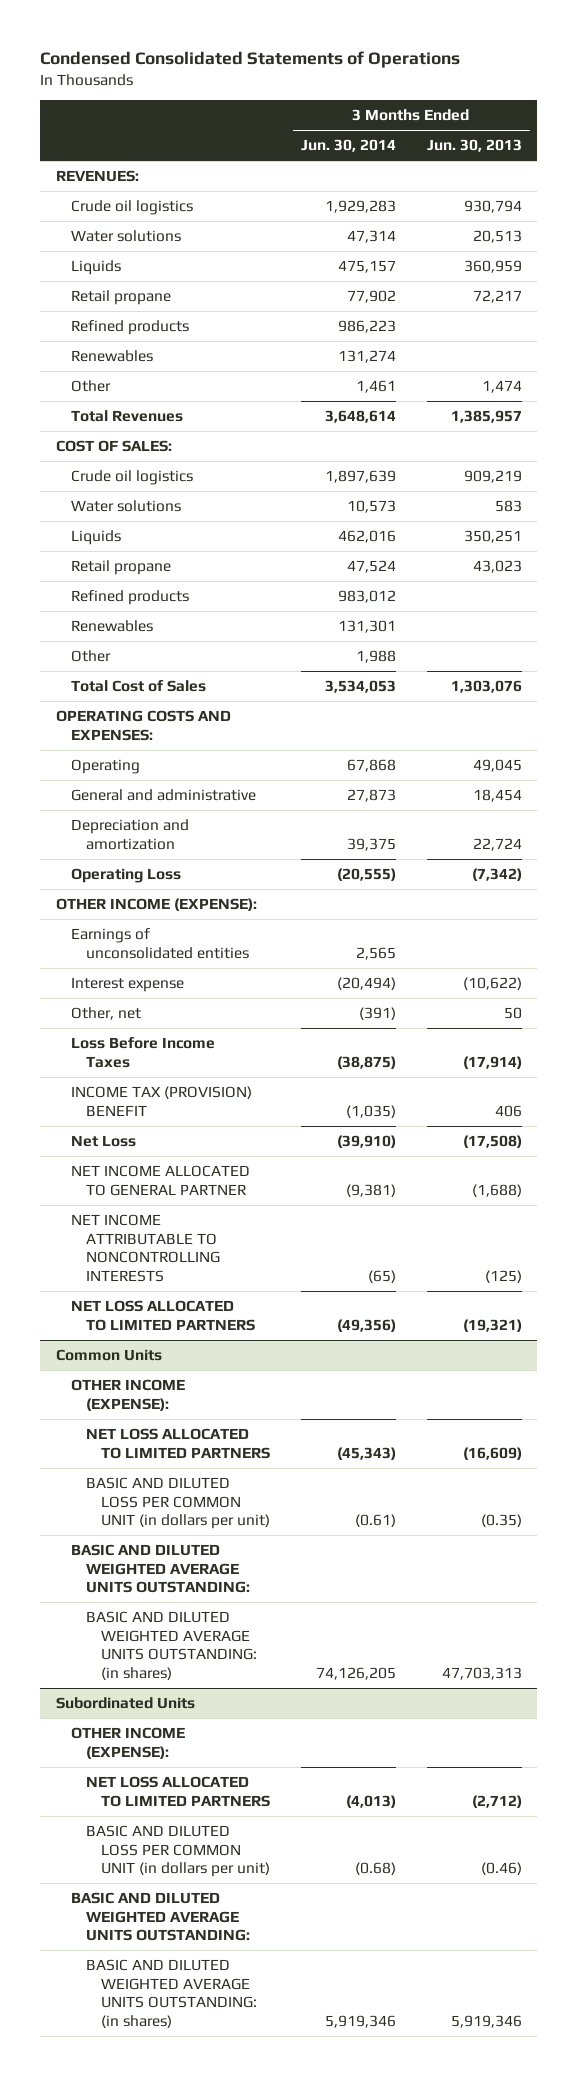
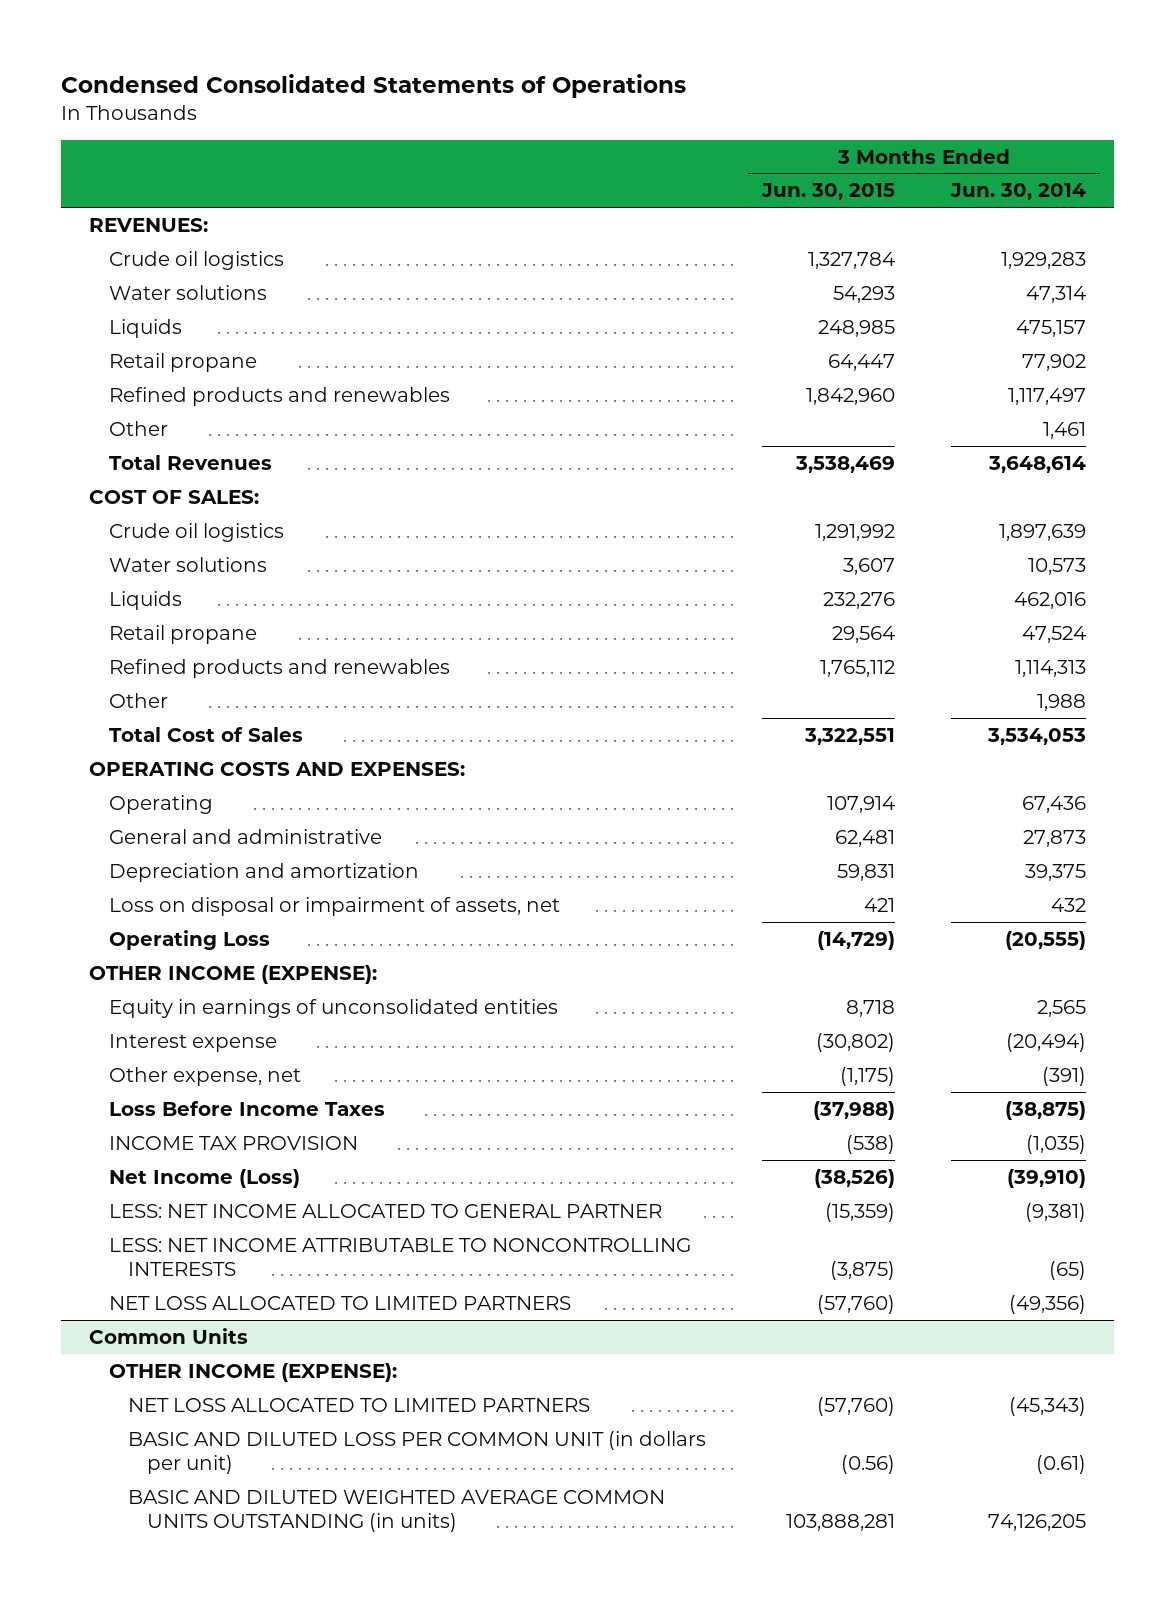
- | 3 Months Ended Jun. 30, 2014 | 3 Months Ended Jun. 30, 2013
+ | 3 Months Ended Jun. 30, 2015 | 3 Months Ended Jun. 30, 2014
- Refined products | 986,223 |
- Renewables | 131,274 |
+ Refined products and renewables | 1,842,960 | 1,117,497
- Refined products | 983,012 |
- Renewables | 131,301 |
+ Refined products and renewables | 1,765,112 | 1,114,313
- Operating | 67,868 | 49,045
+ Operating | 107,914 | 67,436
+ Loss on disposal or impairment of assets, net | 421 | 432
- Earnings of unconsolidated entities | 2,565 |
+ Equity in earnings of unconsolidated entities | 8,718 | 2,565
- Other, net | (391) | 50
+ Other expense, net | (1,175) | (391)
- INCOME TAX (PROVISION) BENEFIT | (1,035) | 406
- Net Loss | (39,910) | (17,508)
- NET INCOME ALLOCATED TO GENERAL PARTNER | (9,381) | (1,688)
- NET INCOME ATTRIBUTABLE TO NONCONTROLLING INTERESTS | (65) | (125)
+ INCOME TAX PROVISION | (538) | (1,035)
+ Net Income (Loss) | (38,526) | (39,910)
+ LESS: NET INCOME ALLOCATED TO GENERAL PARTNER | (15,359) | (9,381)
+ LESS: NET INCOME ATTRIBUTABLE TO NONCONTROLLING INTERESTS | (3,875) | (65)
@ Common Units
- BASIC AND DILUTED WEIGHTED AVERAGE UNITS OUTSTANDING:
- BASIC AND DILUTED WEIGHTED AVERAGE UNITS OUTSTANDING: (in shares) | 74,126,205 | 47,703,313
- Subordinated Units
- OTHER INCOME (EXPENSE):
- NET LOSS ALLOCATED TO LIMITED PARTNERS | (4,013) | (2,712)
- BASIC AND DILUTED LOSS PER COMMON UNIT (in dollars per unit) | (0.68) | (0.46)
- BASIC AND DILUTED WEIGHTED AVERAGE UNITS OUTSTANDING:
- BASIC AND DILUTED WEIGHTED AVERAGE UNITS OUTSTANDING: (in shares) | 5,919,346 | 5,919,346
@ Common Units
+ BASIC AND DILUTED WEIGHTED AVERAGE COMMON UNITS OUTSTANDING (in units) | 103,888,281 | 74,126,205

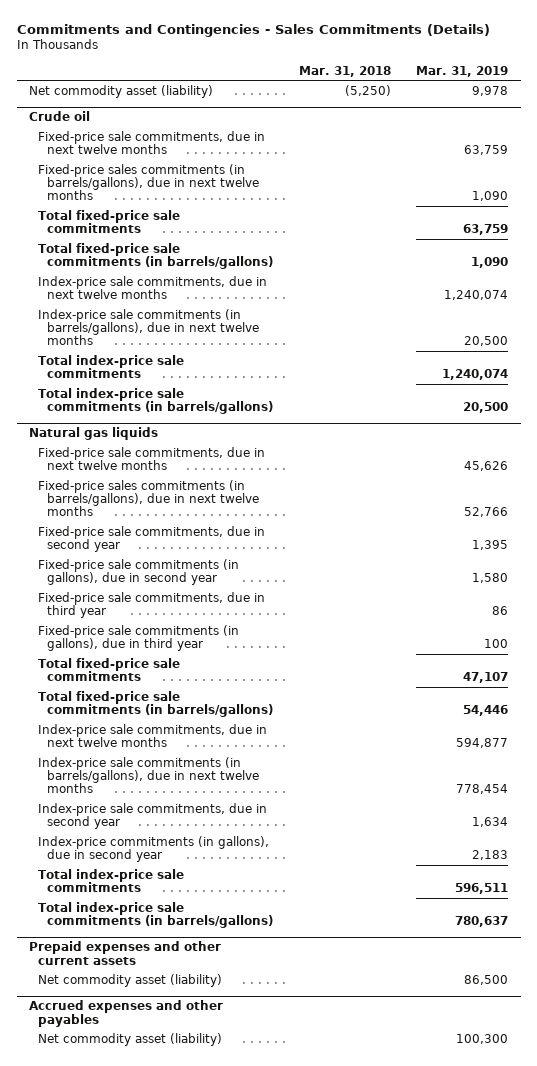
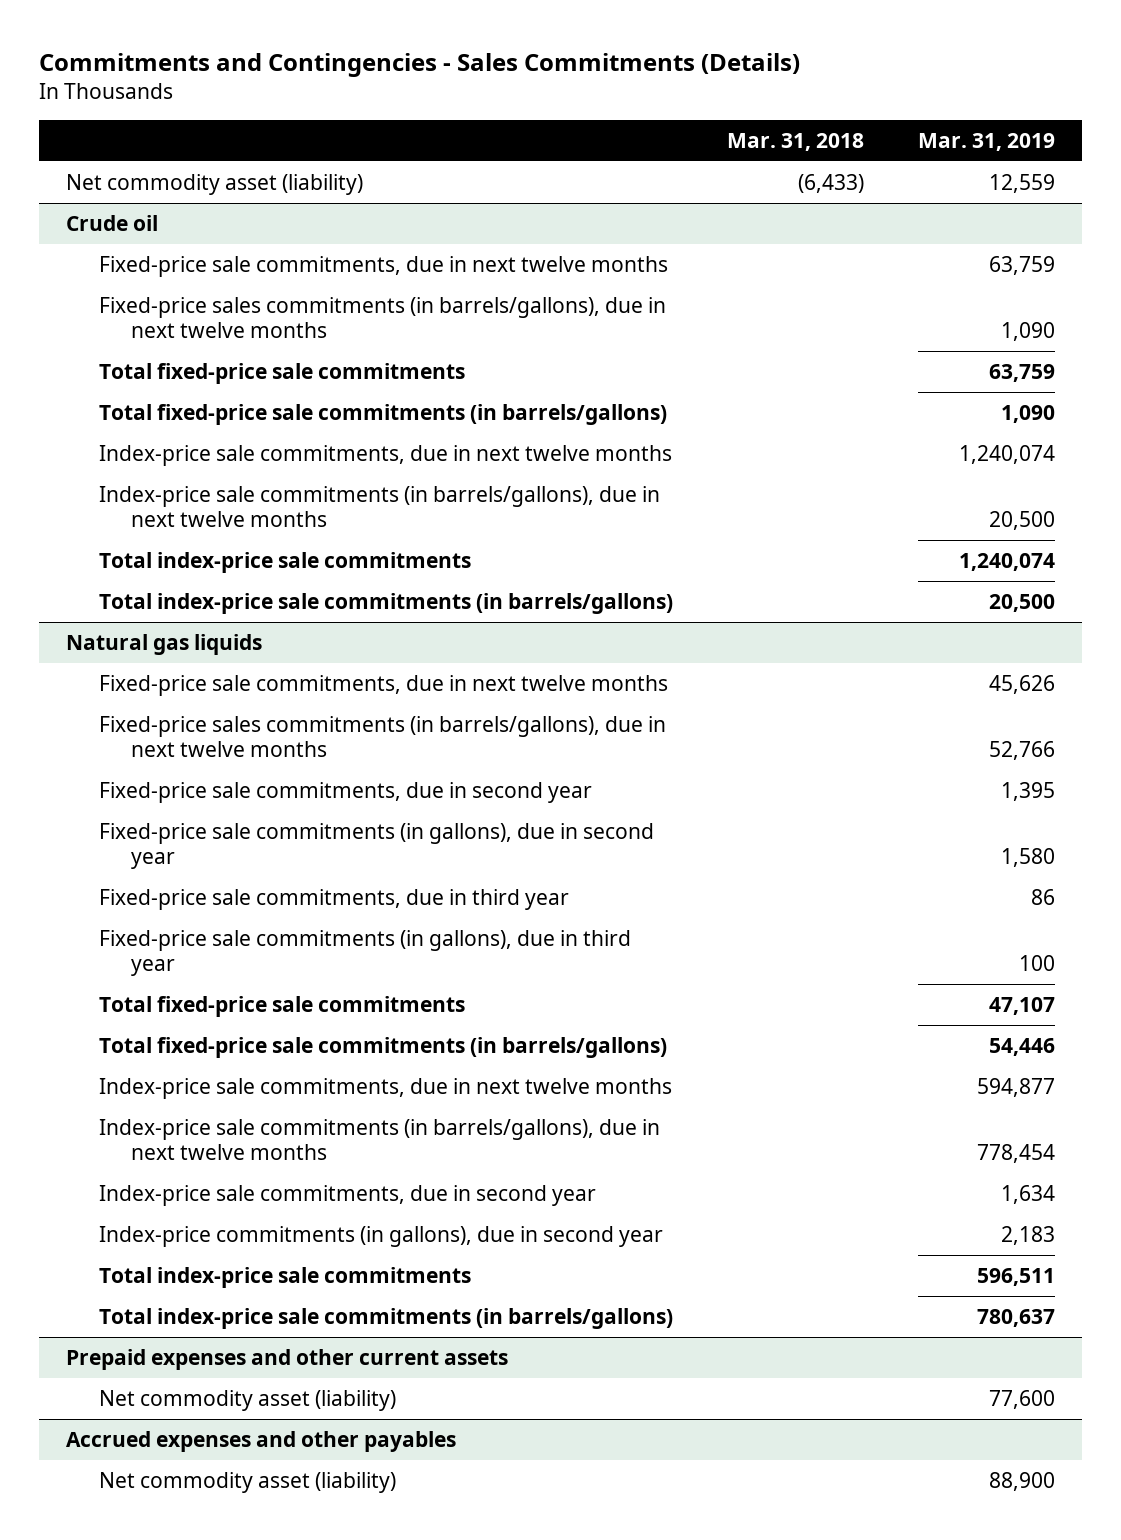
- Net commodity asset (liability) | (5,250) | 9,978
+ Net commodity asset (liability) | (6,433) | 12,559
@ Prepaid expenses and other current assets
- Net commodity asset (liability) | | 86,500
+ Net commodity asset (liability) | | 77,600
@ Accrued expenses and other payables
- Net commodity asset (liability) | | 100,300
+ Net commodity asset (liability) | | 88,900

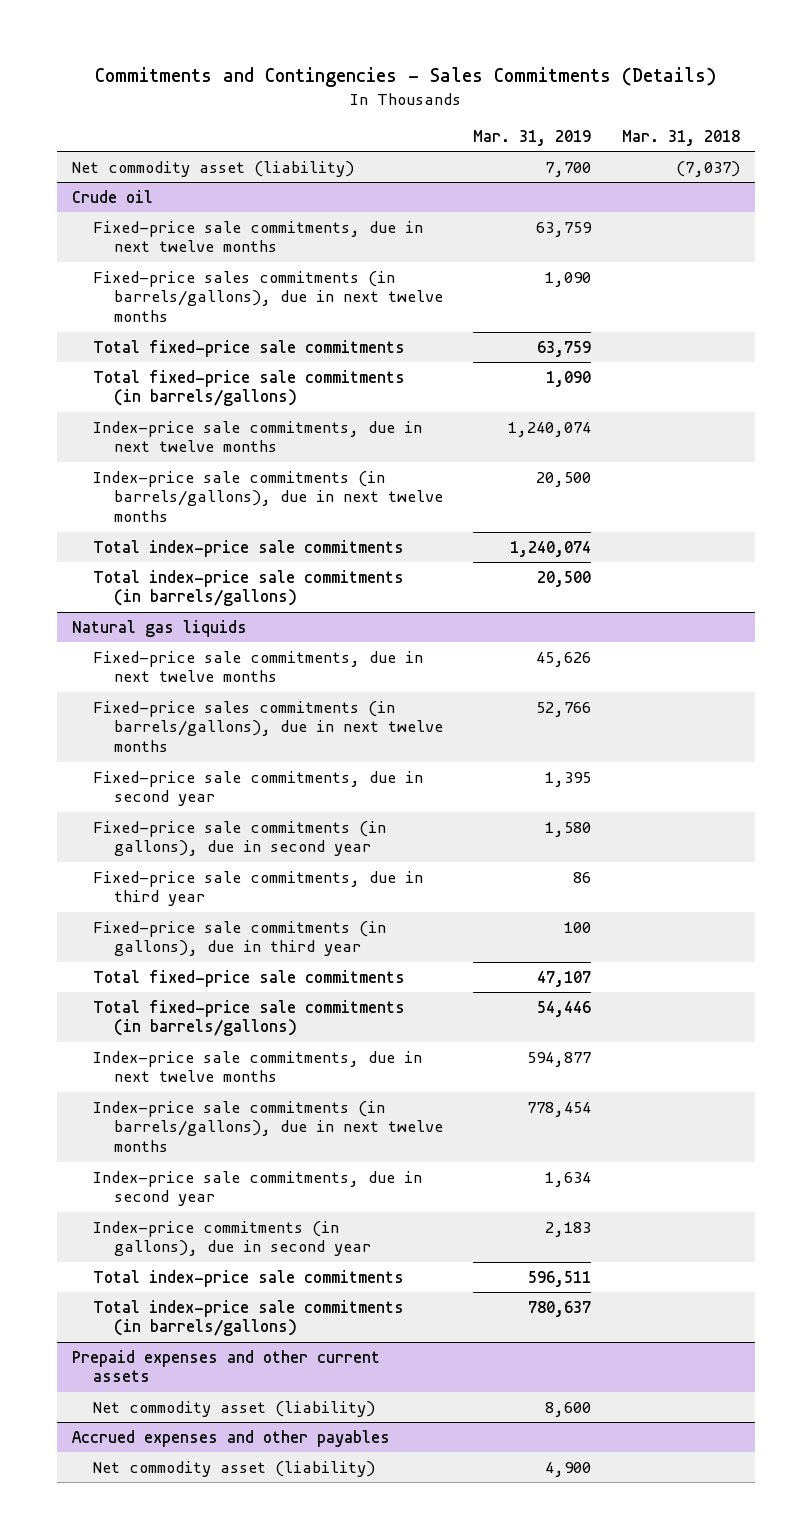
- | Mar. 31, 2018 | Mar. 31, 2019
+ | Mar. 31, 2019 | Mar. 31, 2018
- Net commodity asset (liability) | (6,433) | 12,559
+ Net commodity asset (liability) | 7,700 | (7,037)
@ Prepaid expenses and other current assets
- Net commodity asset (liability) | | 77,600
+ Net commodity asset (liability) | 8,600 |
@ Accrued expenses and other payables
- Net commodity asset (liability) | | 88,900
+ Net commodity asset (liability) | 4,900 |

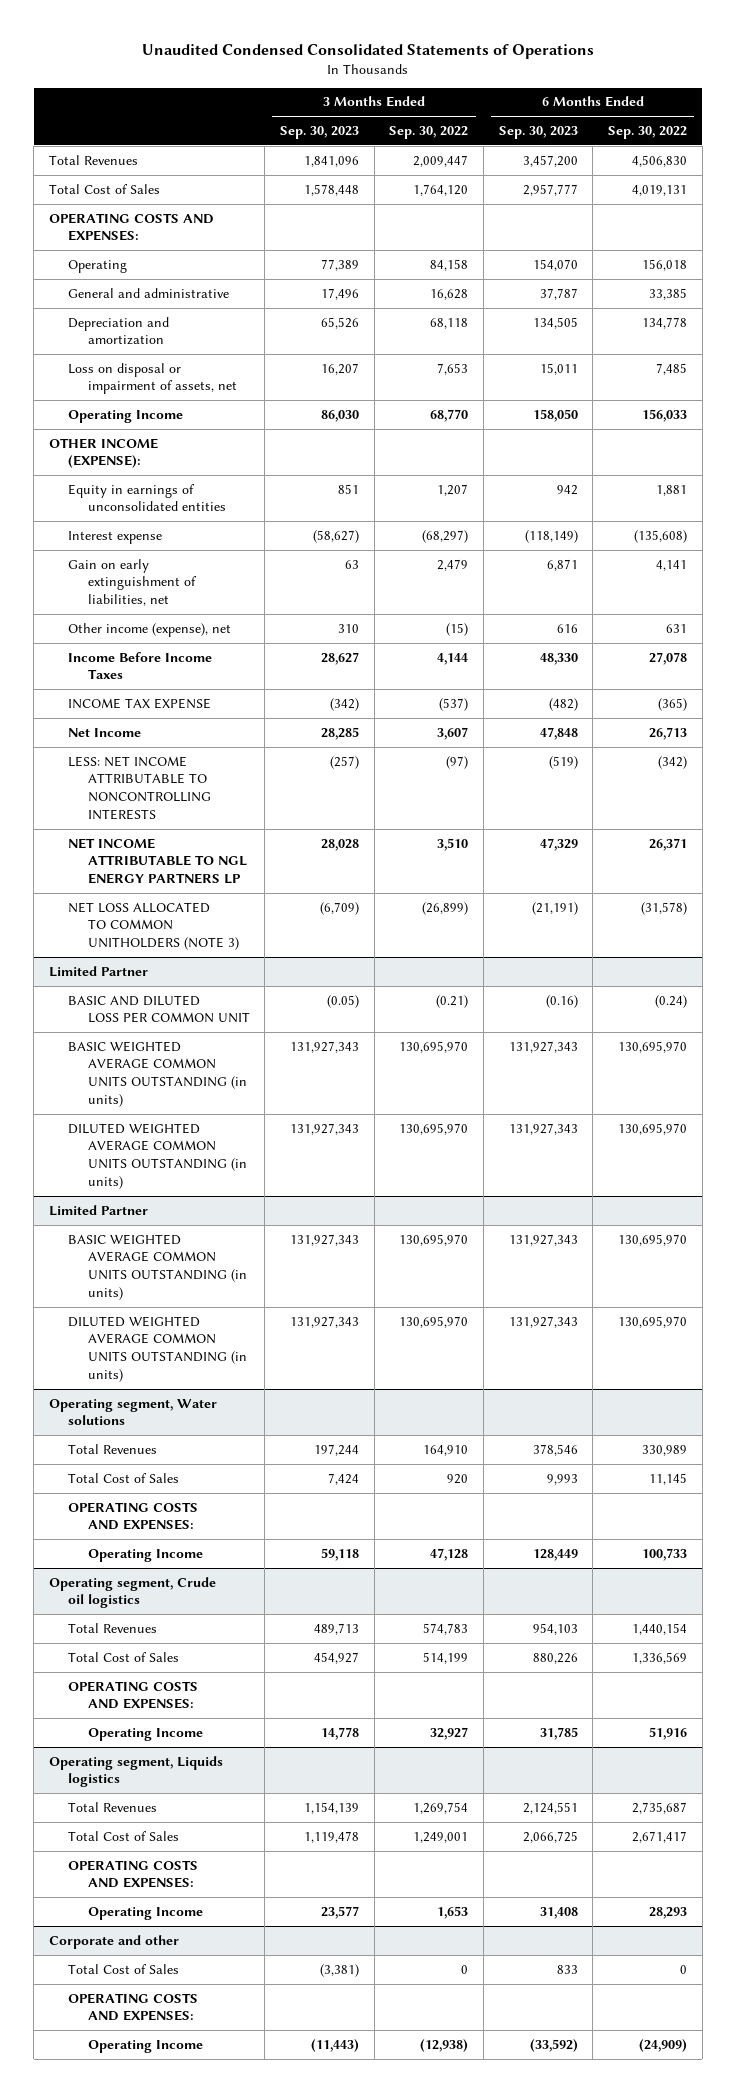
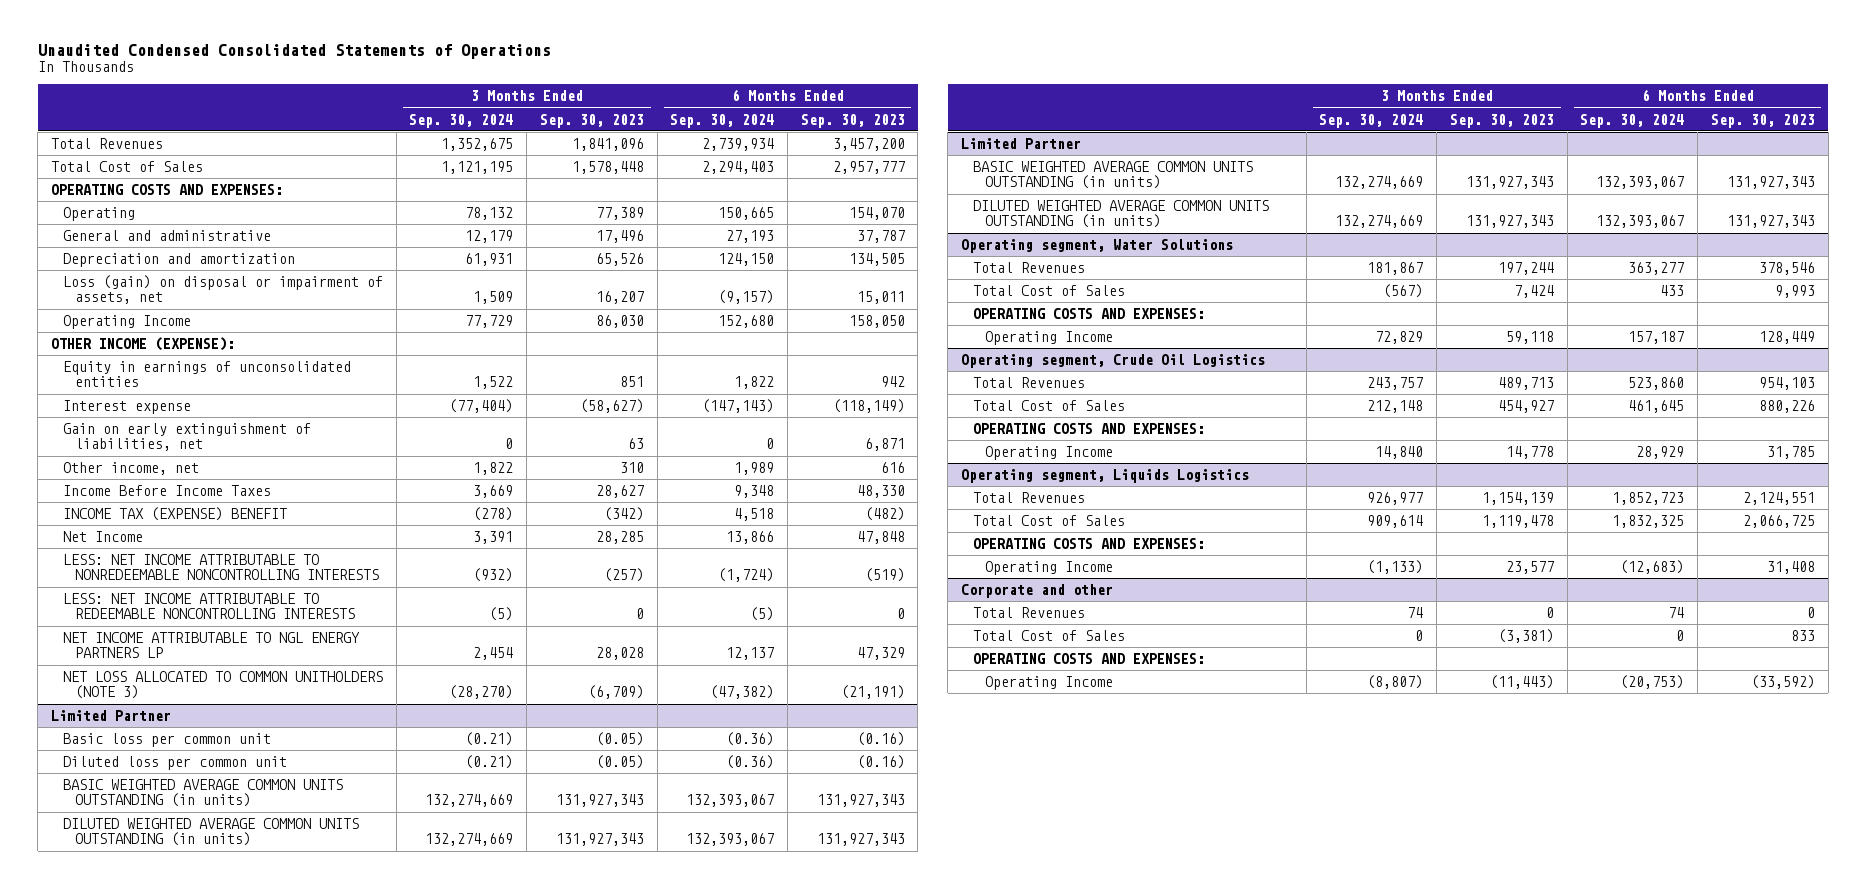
- | 3 Months Ended Sep. 30, 2023 | 3 Months Ended Sep. 30, 2022 | 6 Months Ended Sep. 30, 2023 | 6 Months Ended Sep. 30, 2022
+ | 3 Months Ended Sep. 30, 2024 | 3 Months Ended Sep. 30, 2023 | 6 Months Ended Sep. 30, 2024 | 6 Months Ended Sep. 30, 2023
- Loss on disposal or impairment of assets, net | 16,207 | 7,653 | 15,011 | 7,485
+ Loss (gain) on disposal or impairment of assets, net | 1,509 | 16,207 | (9,157) | 15,011
- Other income (expense), net | 310 | (15) | 616 | 631
+ Other income, net | 1,822 | 310 | 1,989 | 616
- INCOME TAX EXPENSE | (342) | (537) | (482) | (365)
+ INCOME TAX (EXPENSE) BENEFIT | (278) | (342) | 4,518 | (482)
- LESS: NET INCOME ATTRIBUTABLE TO NONCONTROLLING INTERESTS | (257) | (97) | (519) | (342)
+ LESS: NET INCOME ATTRIBUTABLE TO NONREDEEMABLE NONCONTROLLING INTERESTS | (932) | (257) | (1,724) | (519)
+ LESS: NET INCOME ATTRIBUTABLE TO REDEEMABLE NONCONTROLLING INTERESTS | (5) | 0 | (5) | 0
@ Limited Partner
- BASIC AND DILUTED LOSS PER COMMON UNIT | (0.05) | (0.21) | (0.16) | (0.24)
+ Basic loss per common unit | (0.21) | (0.05) | (0.36) | (0.16)
+ Diluted loss per common unit | (0.21) | (0.05) | (0.36) | (0.16)
- Operating segment, Water solutions
+ Operating segment, Water Solutions
- Operating segment, Crude oil logistics
+ Operating segment, Crude Oil Logistics
- Operating segment, Liquids logistics
+ Operating segment, Liquids Logistics
@ Corporate and other
+ Total Revenues | 74 | 0 | 74 | 0

